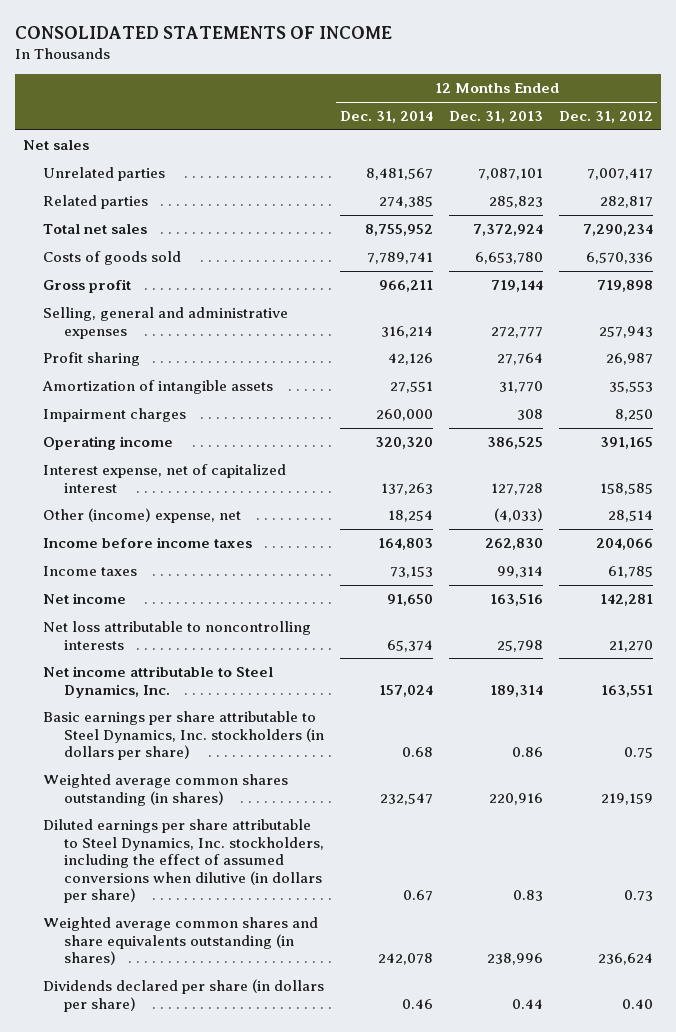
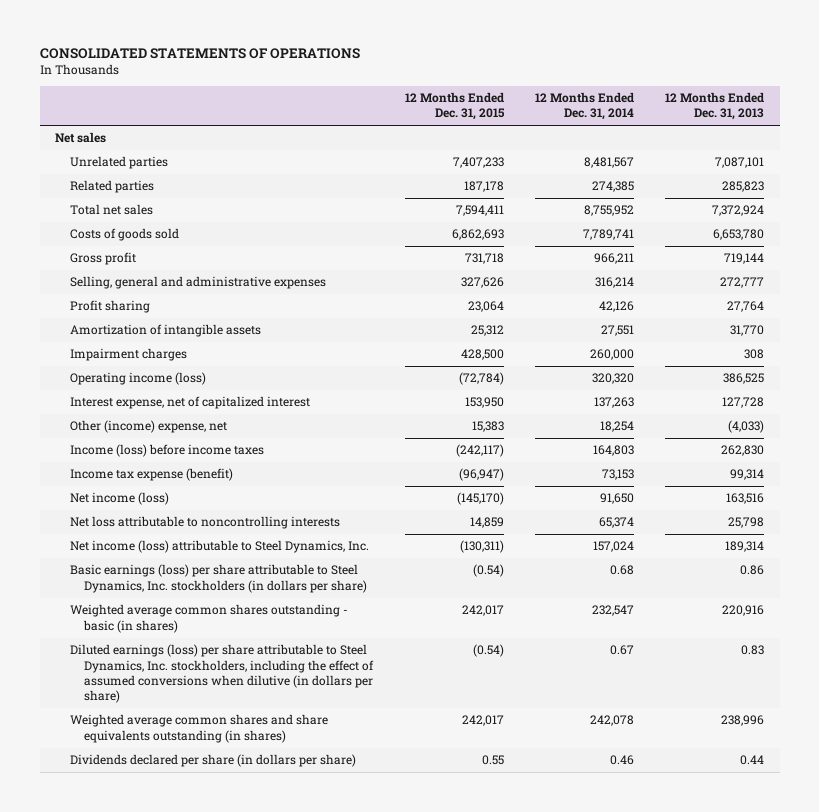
- CONSOLIDATED STATEMENTS OF INCOME
+ CONSOLIDATED STATEMENTS OF OPERATIONS
- | 12 Months Ended Dec. 31, 2014 | 12 Months Ended Dec. 31, 2013 | 12 Months Ended Dec. 31, 2012
+ | 12 Months Ended Dec. 31, 2015 | 12 Months Ended Dec. 31, 2014 | 12 Months Ended Dec. 31, 2013
- Operating income | 320,320 | 386,525 | 391,165
+ Operating income (loss) | (72,784) | 320,320 | 386,525
- Income before income taxes | 164,803 | 262,830 | 204,066
- Income taxes | 73,153 | 99,314 | 61,785
- Net income | 91,650 | 163,516 | 142,281
+ Income (loss) before income taxes | (242,117) | 164,803 | 262,830
+ Income tax expense (benefit) | (96,947) | 73,153 | 99,314
+ Net income (loss) | (145,170) | 91,650 | 163,516
- Net income attributable to Steel Dynamics, Inc. | 157,024 | 189,314 | 163,551
- Basic earnings per share attributable to Steel Dynamics, Inc. stockholders (in dollars per share) | 0.68 | 0.86 | 0.75
- Weighted average common shares outstanding (in shares) | 232,547 | 220,916 | 219,159
- Diluted earnings per share attributable to Steel Dynamics, Inc. stockholders, including the effect of assumed conversions when dilutive (in dollars per share) | 0.67 | 0.83 | 0.73
+ Net income (loss) attributable to Steel Dynamics, Inc. | (130,311) | 157,024 | 189,314
+ Basic earnings (loss) per share attributable to Steel Dynamics, Inc. stockholders (in dollars per share) | (0.54) | 0.68 | 0.86
+ Weighted average common shares outstanding - basic (in shares) | 242,017 | 232,547 | 220,916
+ Diluted earnings (loss) per share attributable to Steel Dynamics, Inc. stockholders, including the effect of assumed conversions when dilutive (in dollars per share) | (0.54) | 0.67 | 0.83

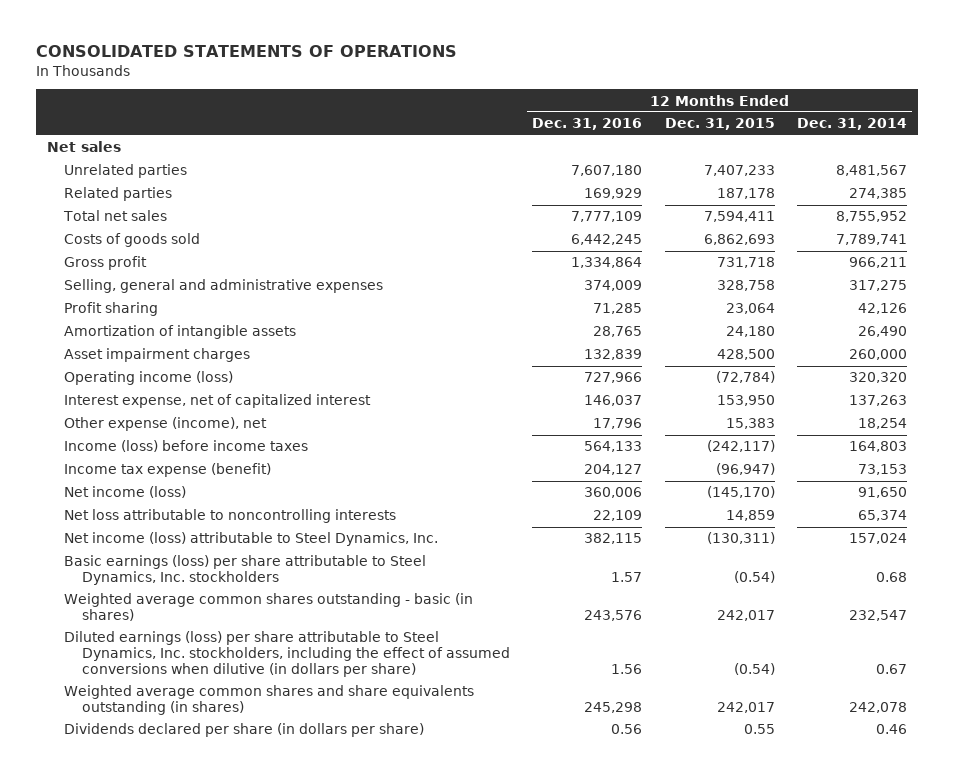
- | 12 Months Ended Dec. 31, 2015 | 12 Months Ended Dec. 31, 2014 | 12 Months Ended Dec. 31, 2013
+ | 12 Months Ended Dec. 31, 2016 | 12 Months Ended Dec. 31, 2015 | 12 Months Ended Dec. 31, 2014
- Selling, general and administrative expenses | 327,626 | 316,214 | 272,777
+ Selling, general and administrative expenses | 374,009 | 328,758 | 317,275
- Amortization of intangible assets | 25,312 | 27,551 | 31,770
- Impairment charges | 428,500 | 260,000 | 308
+ Amortization of intangible assets | 28,765 | 24,180 | 26,490
+ Asset impairment charges | 132,839 | 428,500 | 260,000
- Other (income) expense, net | 15,383 | 18,254 | (4,033)
+ Other expense (income), net | 17,796 | 15,383 | 18,254
- Basic earnings (loss) per share attributable to Steel Dynamics, Inc. stockholders (in dollars per share) | (0.54) | 0.68 | 0.86
+ Basic earnings (loss) per share attributable to Steel Dynamics, Inc. stockholders | 1.57 | (0.54) | 0.68

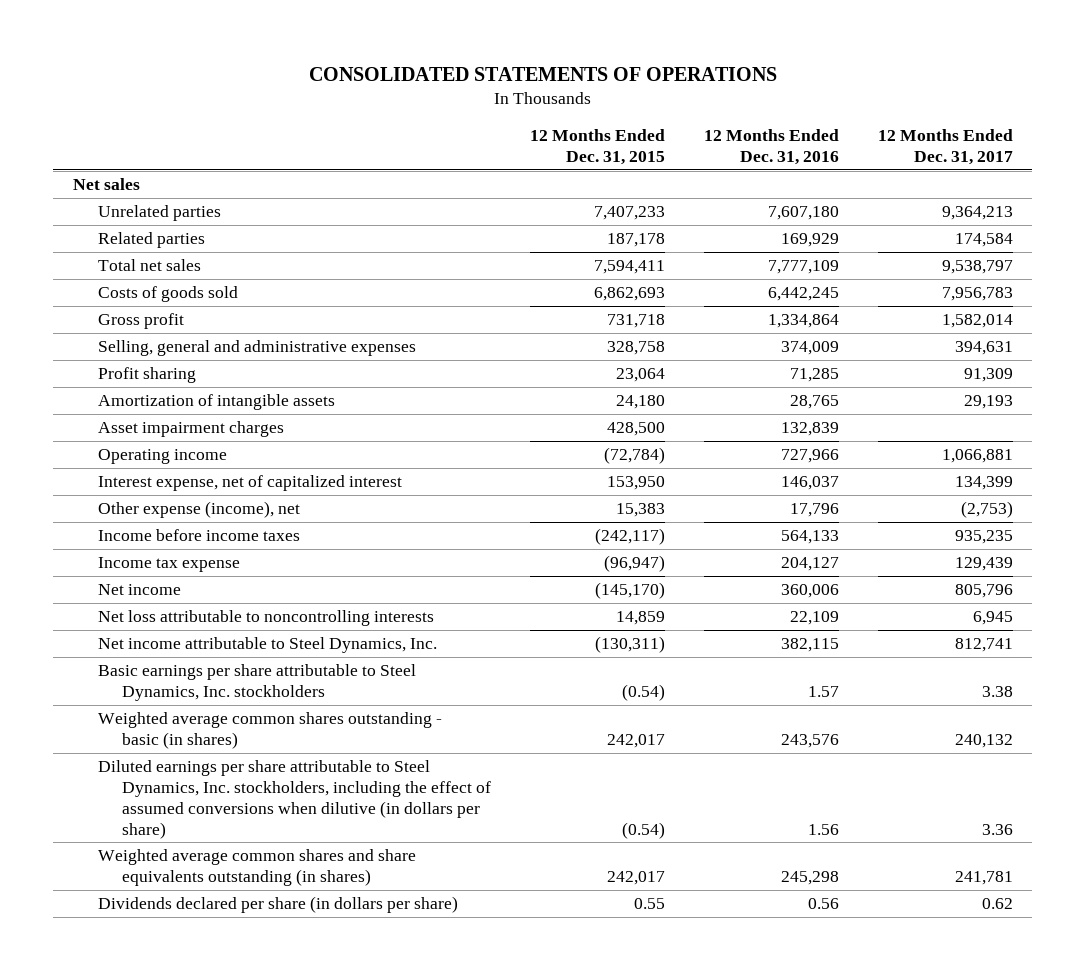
- | 12 Months Ended Dec. 31, 2016 | 12 Months Ended Dec. 31, 2015 | 12 Months Ended Dec. 31, 2014
+ | 12 Months Ended Dec. 31, 2015 | 12 Months Ended Dec. 31, 2016 | 12 Months Ended Dec. 31, 2017
- Operating income (loss) | 727,966 | (72,784) | 320,320
+ Operating income | (72,784) | 727,966 | 1,066,881
- Income (loss) before income taxes | 564,133 | (242,117) | 164,803
- Income tax expense (benefit) | 204,127 | (96,947) | 73,153
- Net income (loss) | 360,006 | (145,170) | 91,650
+ Income before income taxes | (242,117) | 564,133 | 935,235
+ Income tax expense | (96,947) | 204,127 | 129,439
+ Net income | (145,170) | 360,006 | 805,796
- Net income (loss) attributable to Steel Dynamics, Inc. | 382,115 | (130,311) | 157,024
- Basic earnings (loss) per share attributable to Steel Dynamics, Inc. stockholders | 1.57 | (0.54) | 0.68
+ Net income attributable to Steel Dynamics, Inc. | (130,311) | 382,115 | 812,741
+ Basic earnings per share attributable to Steel Dynamics, Inc. stockholders | (0.54) | 1.57 | 3.38
- Diluted earnings (loss) per share attributable to Steel Dynamics, Inc. stockholders, including the effect of assumed conversions when dilutive (in dollars per share) | 1.56 | (0.54) | 0.67
+ Diluted earnings per share attributable to Steel Dynamics, Inc. stockholders, including the effect of assumed conversions when dilutive (in dollars per share) | (0.54) | 1.56 | 3.36

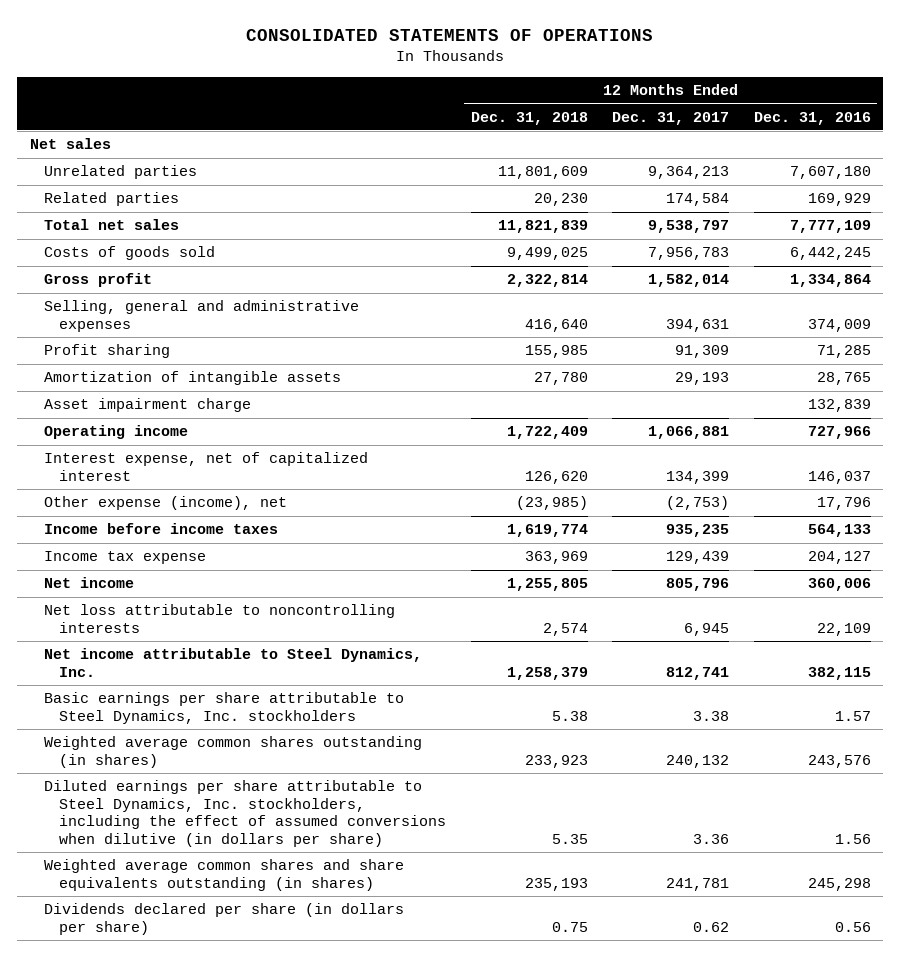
- | 12 Months Ended Dec. 31, 2015 | 12 Months Ended Dec. 31, 2016 | 12 Months Ended Dec. 31, 2017
+ | 12 Months Ended Dec. 31, 2018 | 12 Months Ended Dec. 31, 2017 | 12 Months Ended Dec. 31, 2016
- Asset impairment charges | 428,500 | 132,839 |
+ Asset impairment charge | | | 132,839
- Weighted average common shares outstanding - basic (in shares) | 242,017 | 243,576 | 240,132
+ Weighted average common shares outstanding (in shares) | 233,923 | 240,132 | 243,576

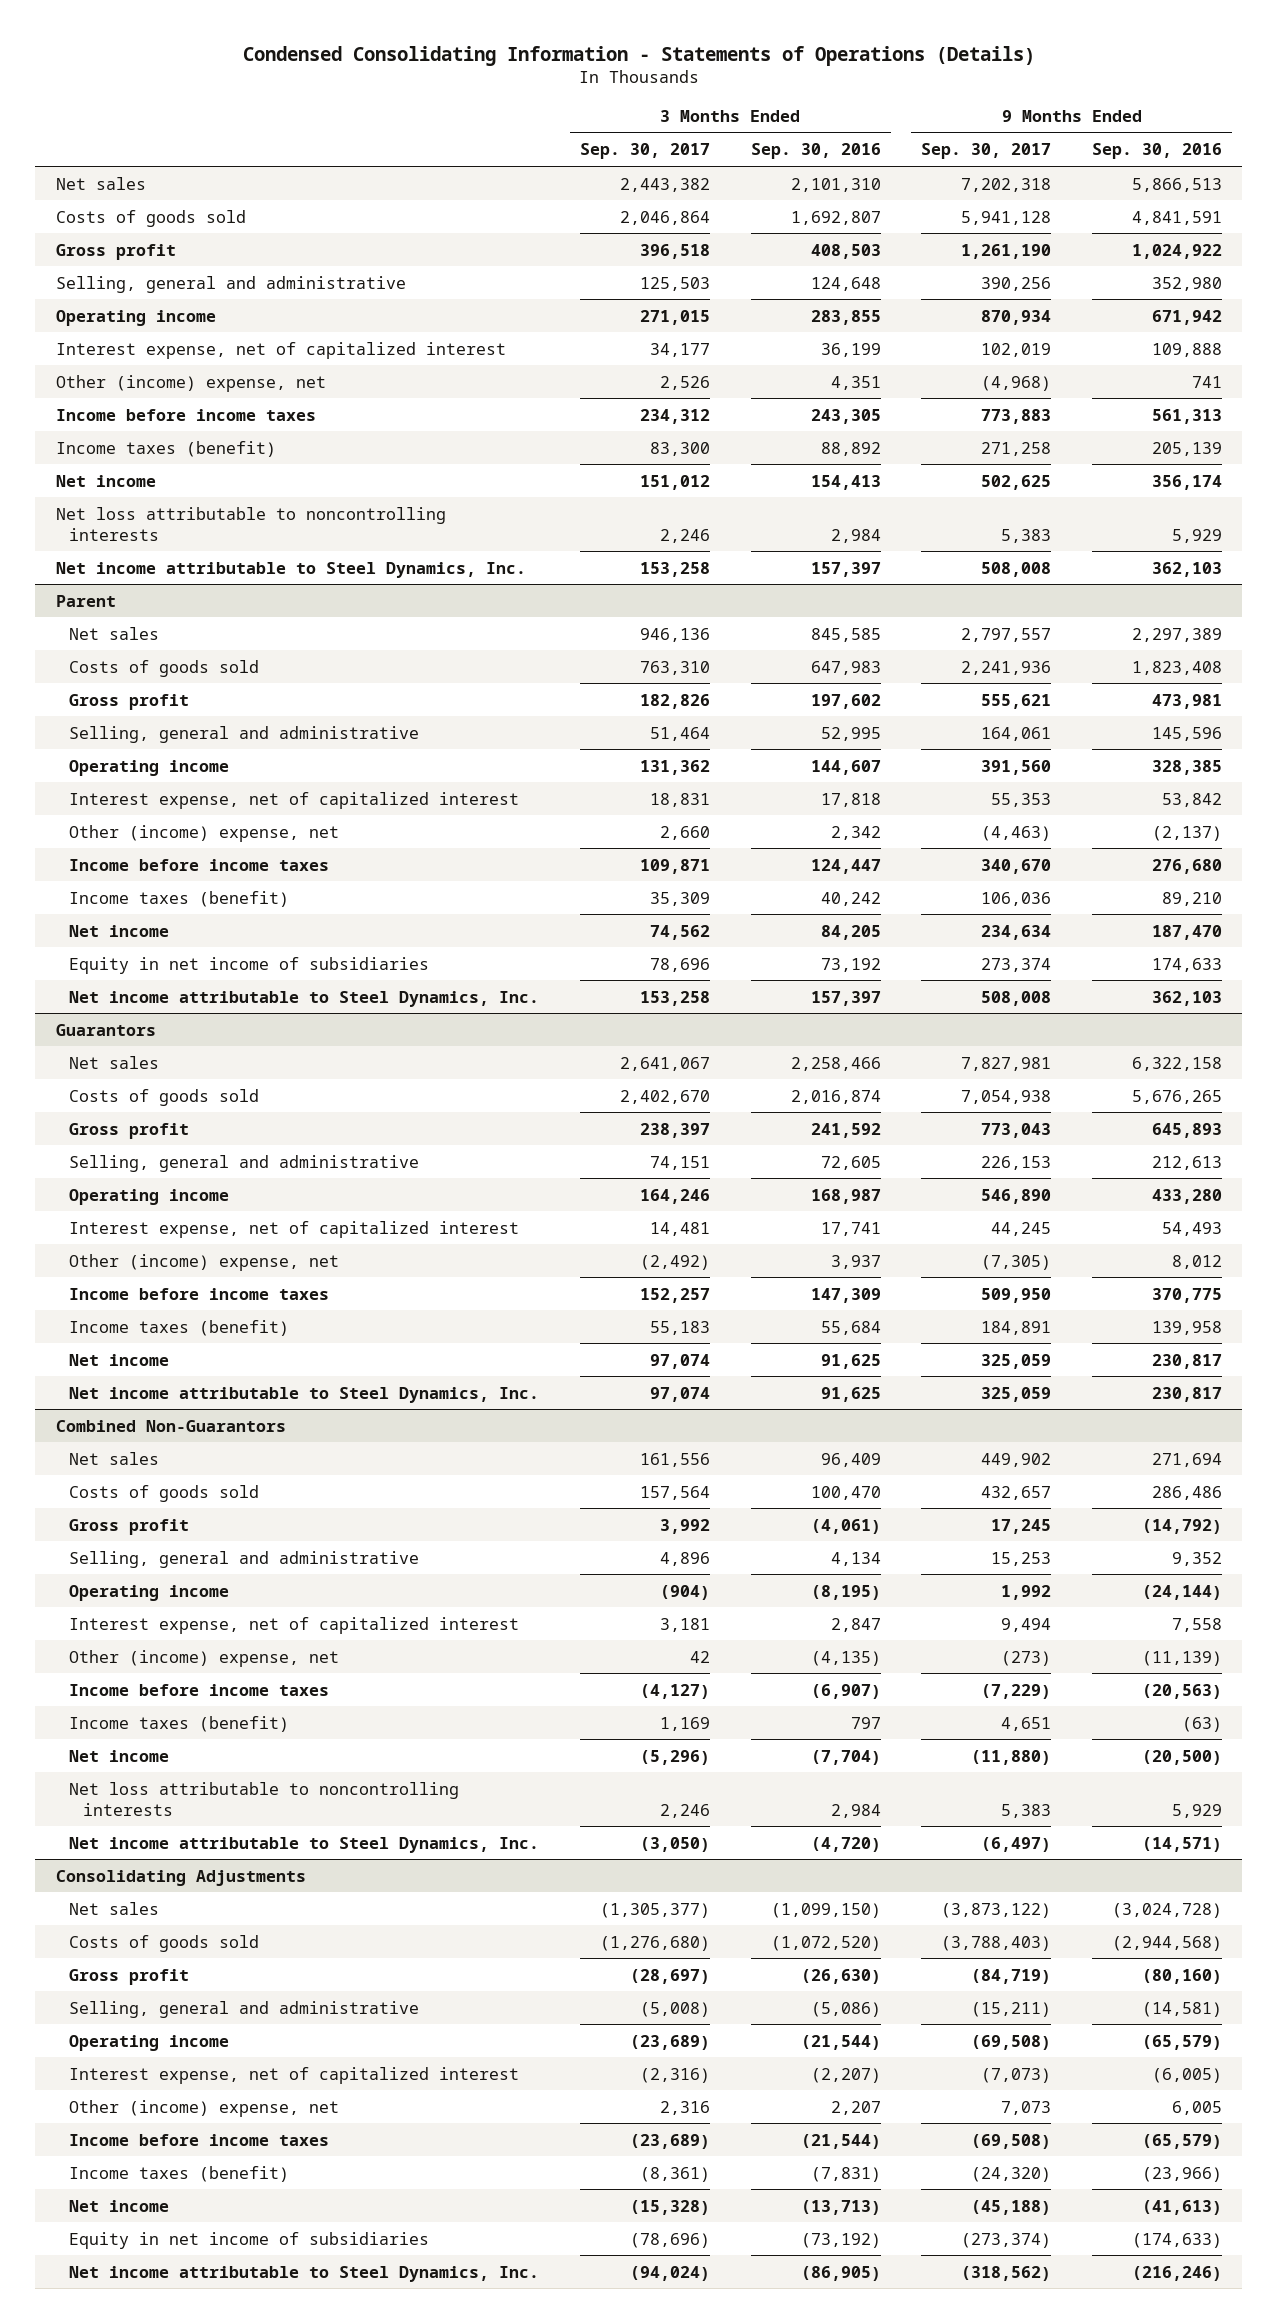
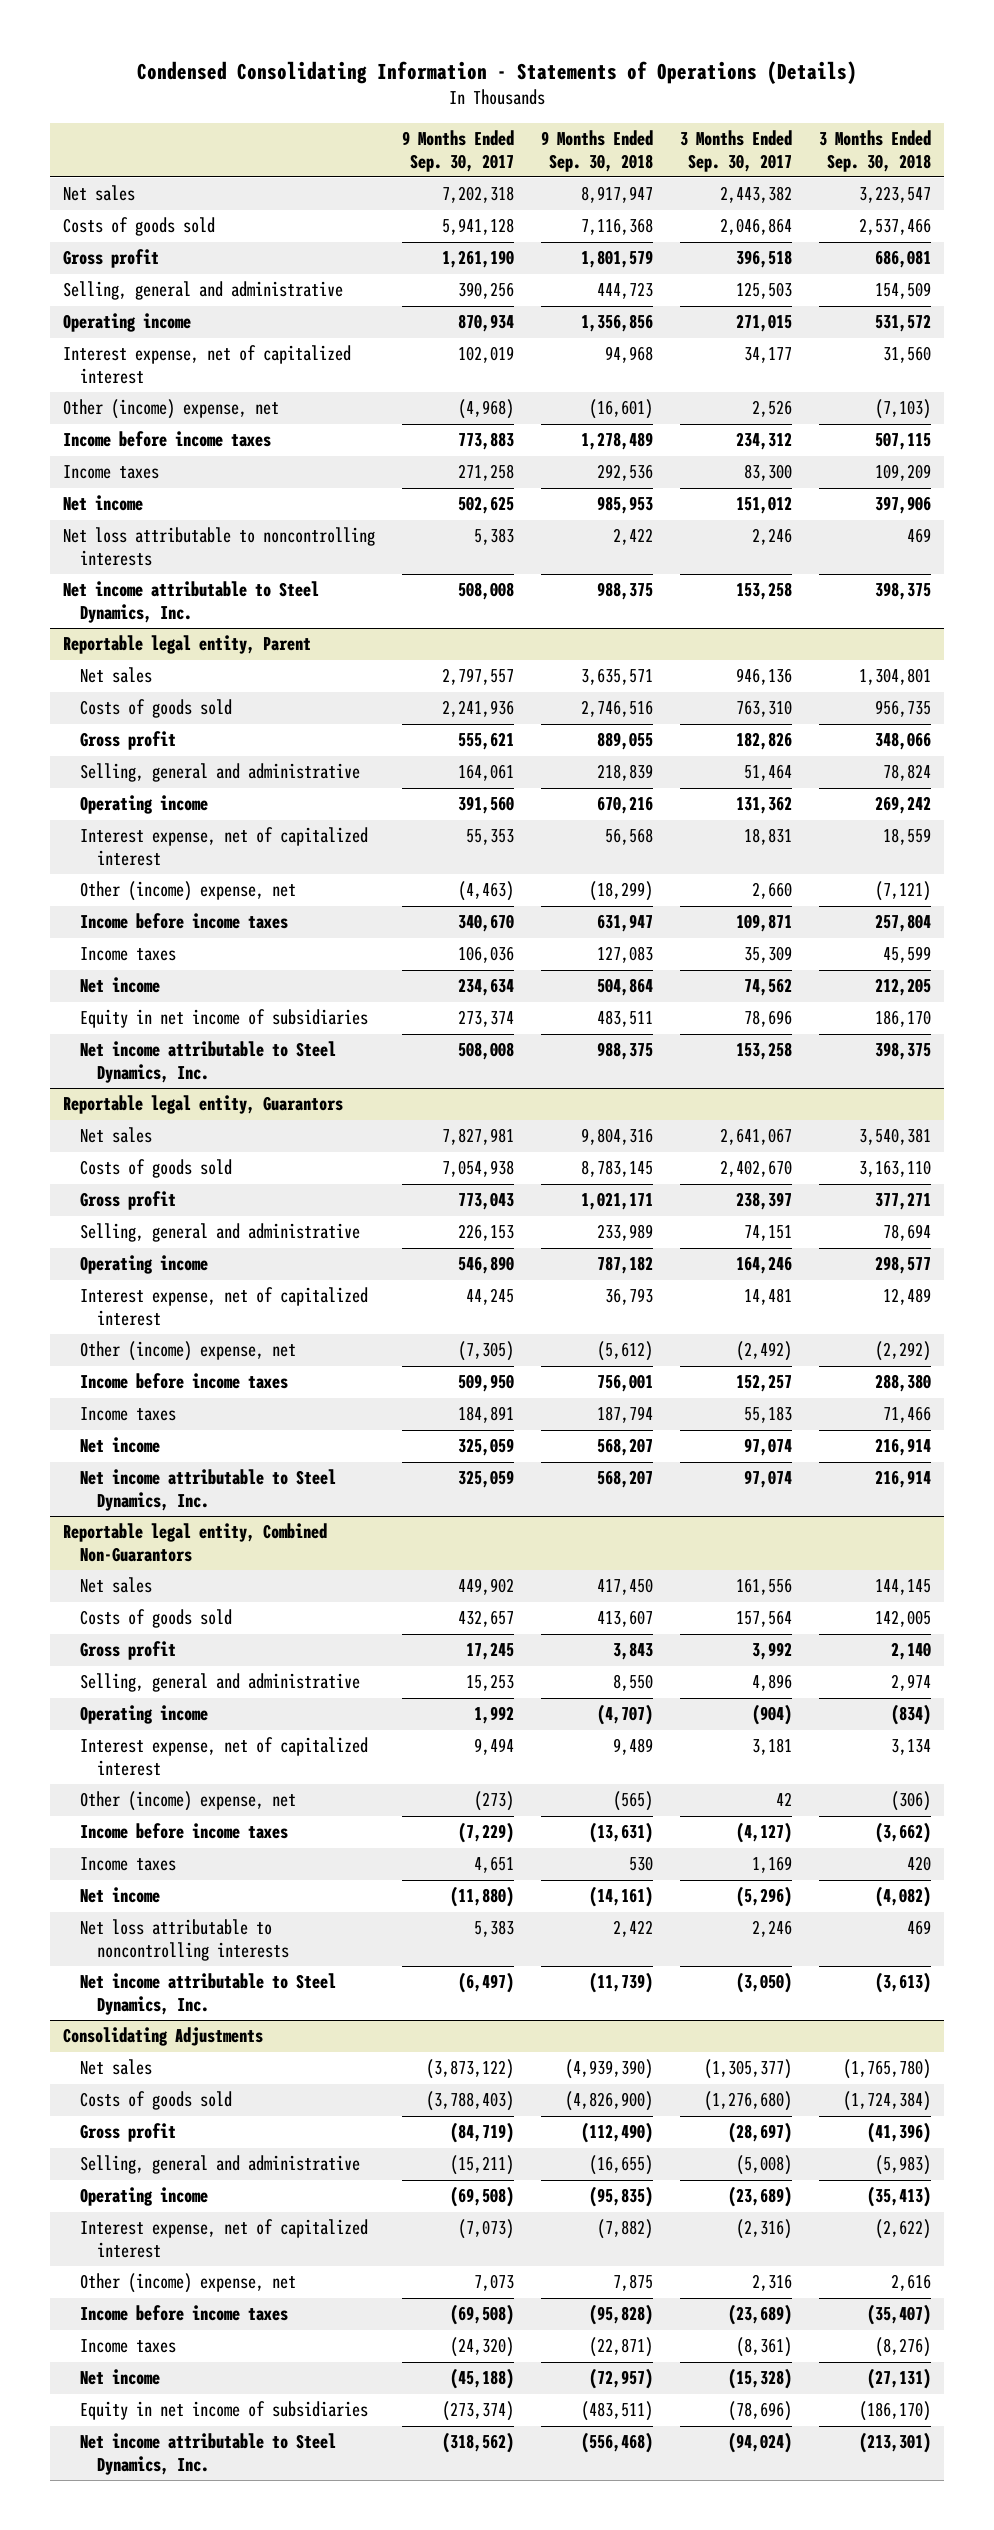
- | 3 Months Ended Sep. 30, 2017 | 3 Months Ended Sep. 30, 2016 | 9 Months Ended Sep. 30, 2017 | 9 Months Ended Sep. 30, 2016
+ | 9 Months Ended Sep. 30, 2017 | 9 Months Ended Sep. 30, 2018 | 3 Months Ended Sep. 30, 2017 | 3 Months Ended Sep. 30, 2018
- Income taxes (benefit) | 83,300 | 88,892 | 271,258 | 205,139
+ Income taxes | 271,258 | 292,536 | 83,300 | 109,209
- Parent
+ Reportable legal entity, Parent
- Income taxes (benefit) | 35,309 | 40,242 | 106,036 | 89,210
+ Income taxes | 106,036 | 127,083 | 35,309 | 45,599
- Guarantors
+ Reportable legal entity, Guarantors
- Income taxes (benefit) | 55,183 | 55,684 | 184,891 | 139,958
+ Income taxes | 184,891 | 187,794 | 55,183 | 71,466
- Combined Non-Guarantors
+ Reportable legal entity, Combined Non-Guarantors
- Income taxes (benefit) | 1,169 | 797 | 4,651 | (63)
+ Income taxes | 4,651 | 530 | 1,169 | 420
@ Consolidating Adjustments
- Income taxes (benefit) | (8,361) | (7,831) | (24,320) | (23,966)
+ Income taxes | (24,320) | (22,871) | (8,361) | (8,276)

